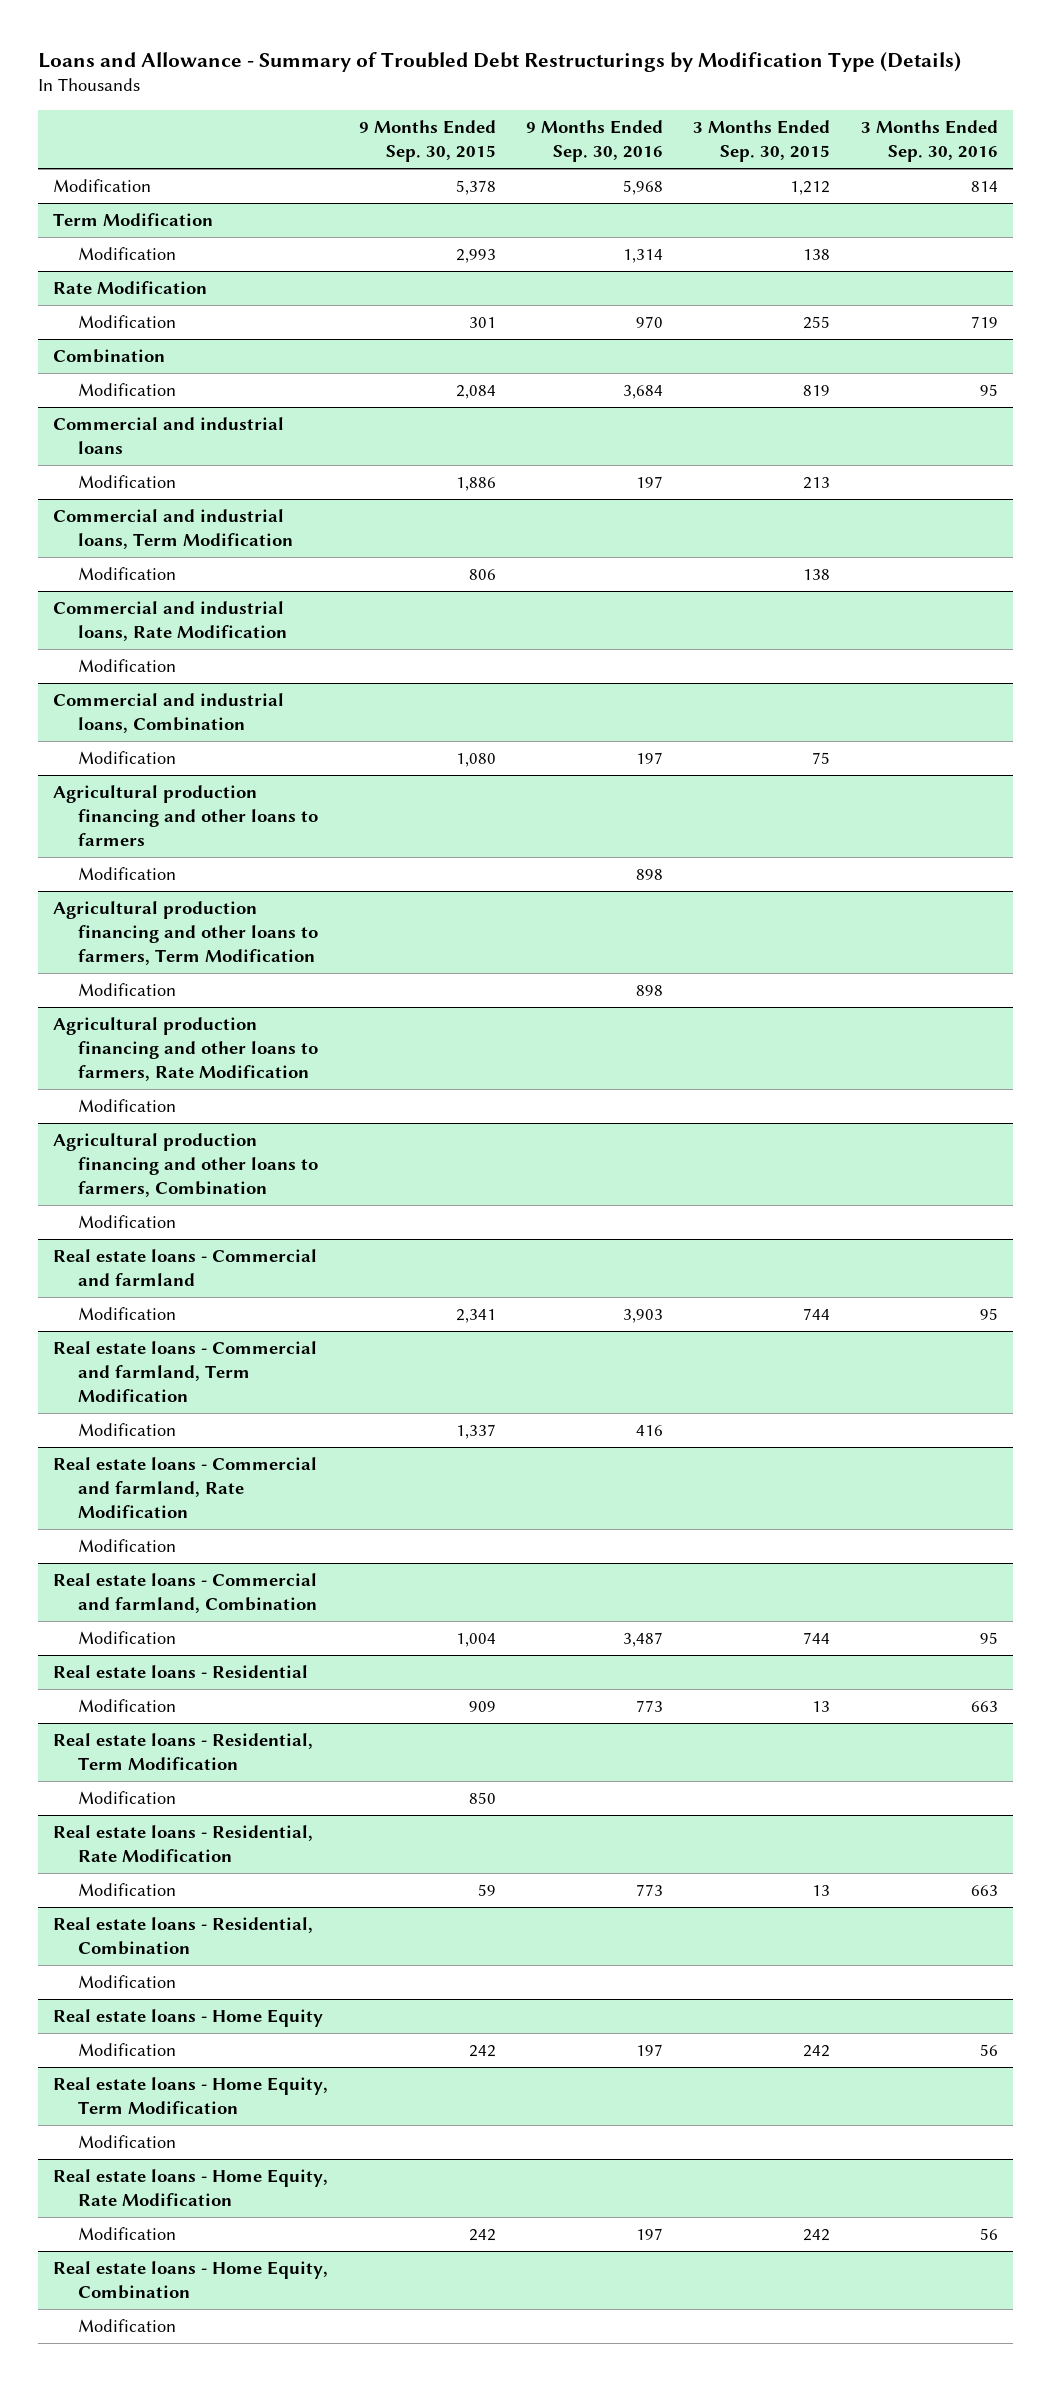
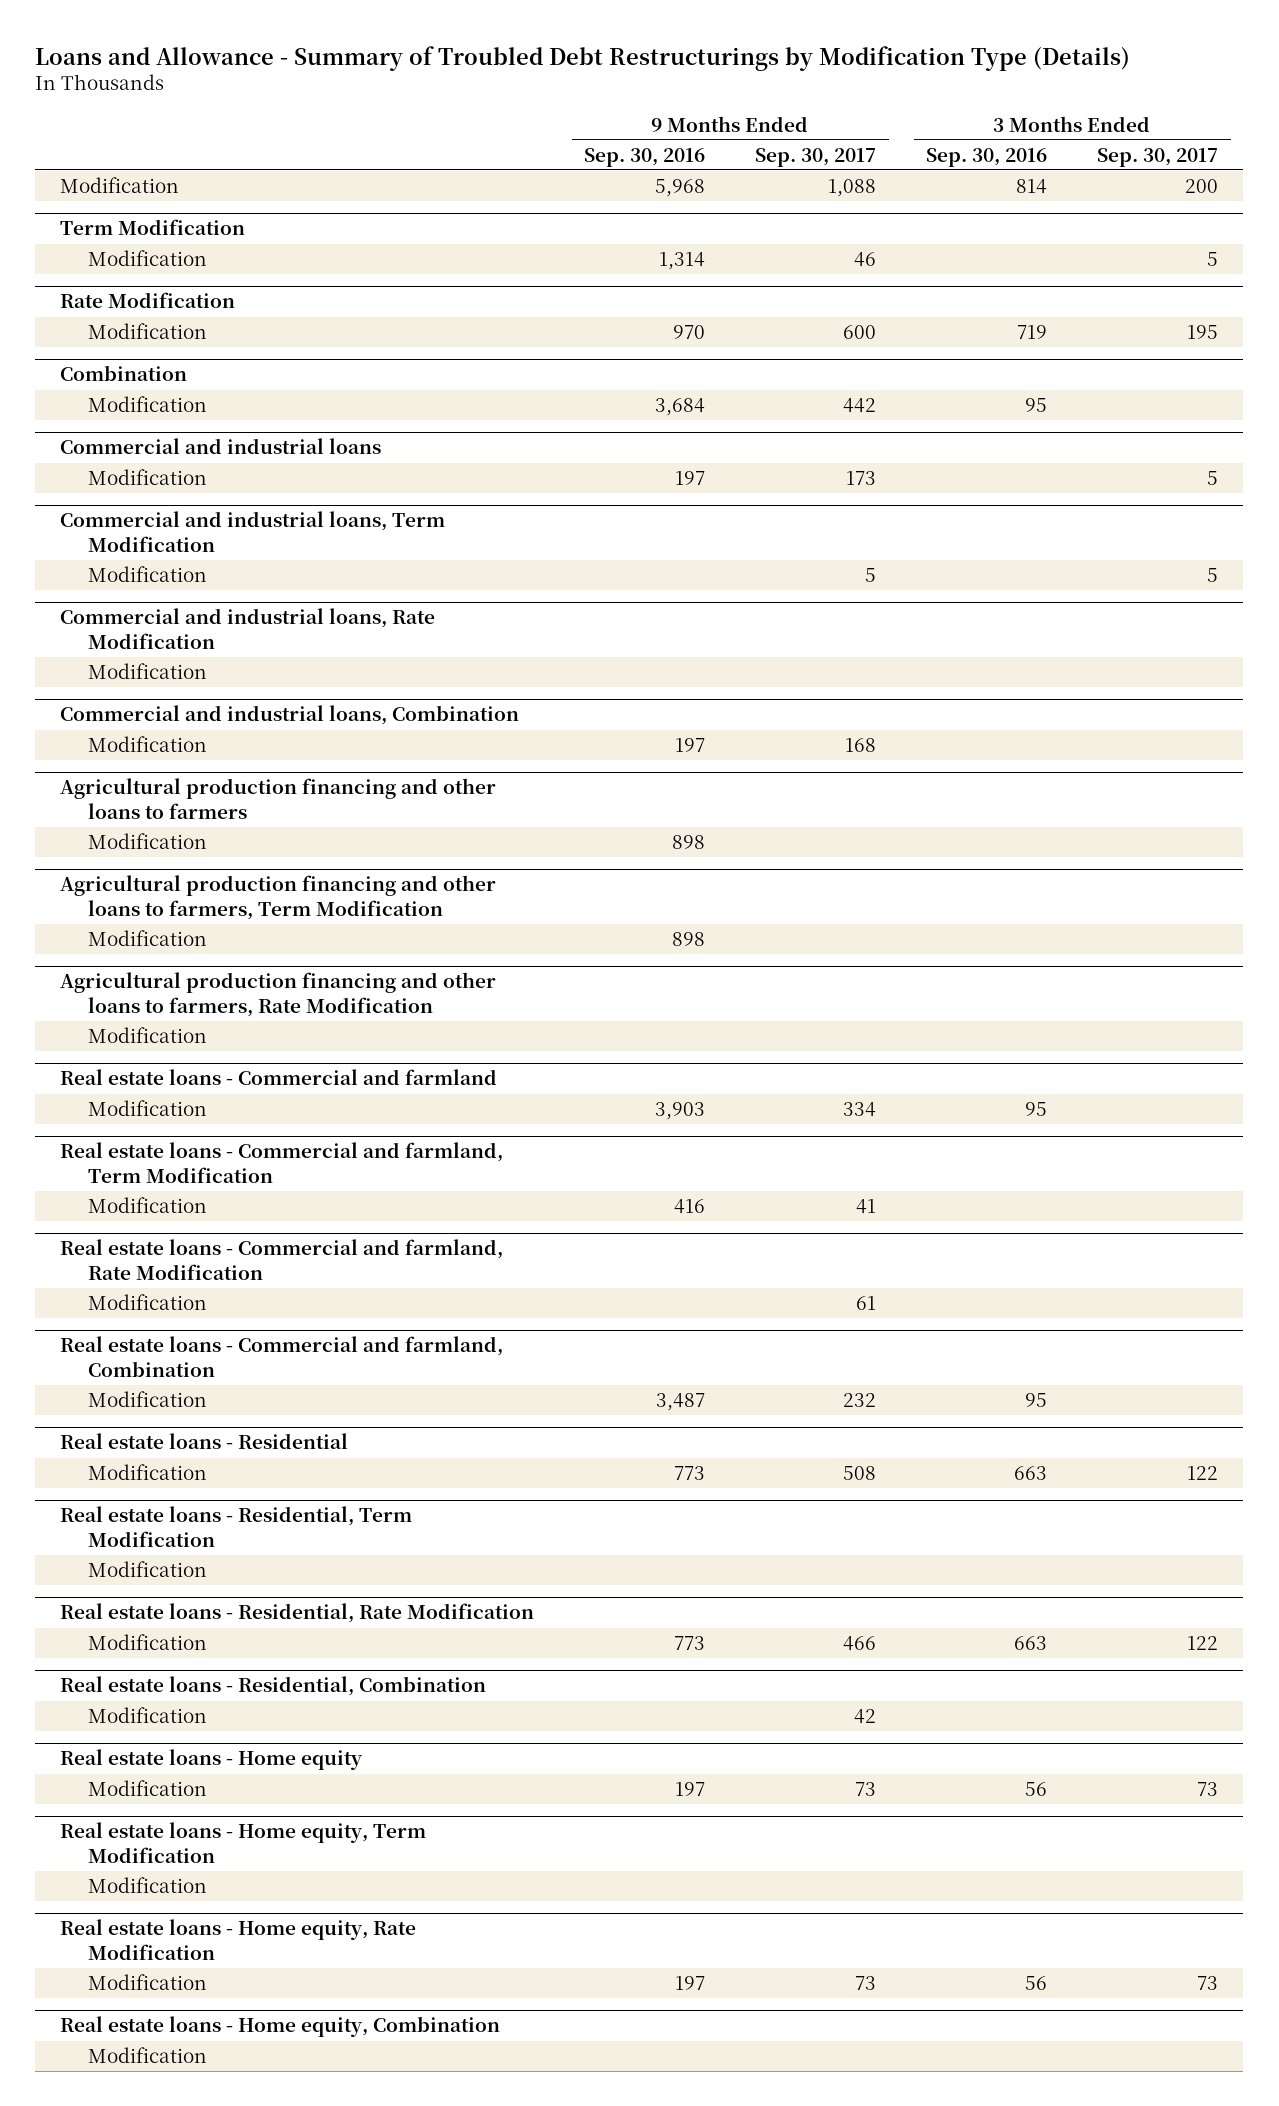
- | 9 Months Ended Sep. 30, 2015 | 9 Months Ended Sep. 30, 2016 | 3 Months Ended Sep. 30, 2015 | 3 Months Ended Sep. 30, 2016
+ | 9 Months Ended Sep. 30, 2016 | 9 Months Ended Sep. 30, 2017 | 3 Months Ended Sep. 30, 2016 | 3 Months Ended Sep. 30, 2017
- Agricultural production financing and other loans to farmers, Combination
- Modification
- Real estate loans - Home Equity
+ Real estate loans - Home equity
- Real estate loans - Home Equity, Term Modification
+ Real estate loans - Home equity, Term Modification
- Real estate loans - Home Equity, Rate Modification
+ Real estate loans - Home equity, Rate Modification
- Real estate loans - Home Equity, Combination
+ Real estate loans - Home equity, Combination

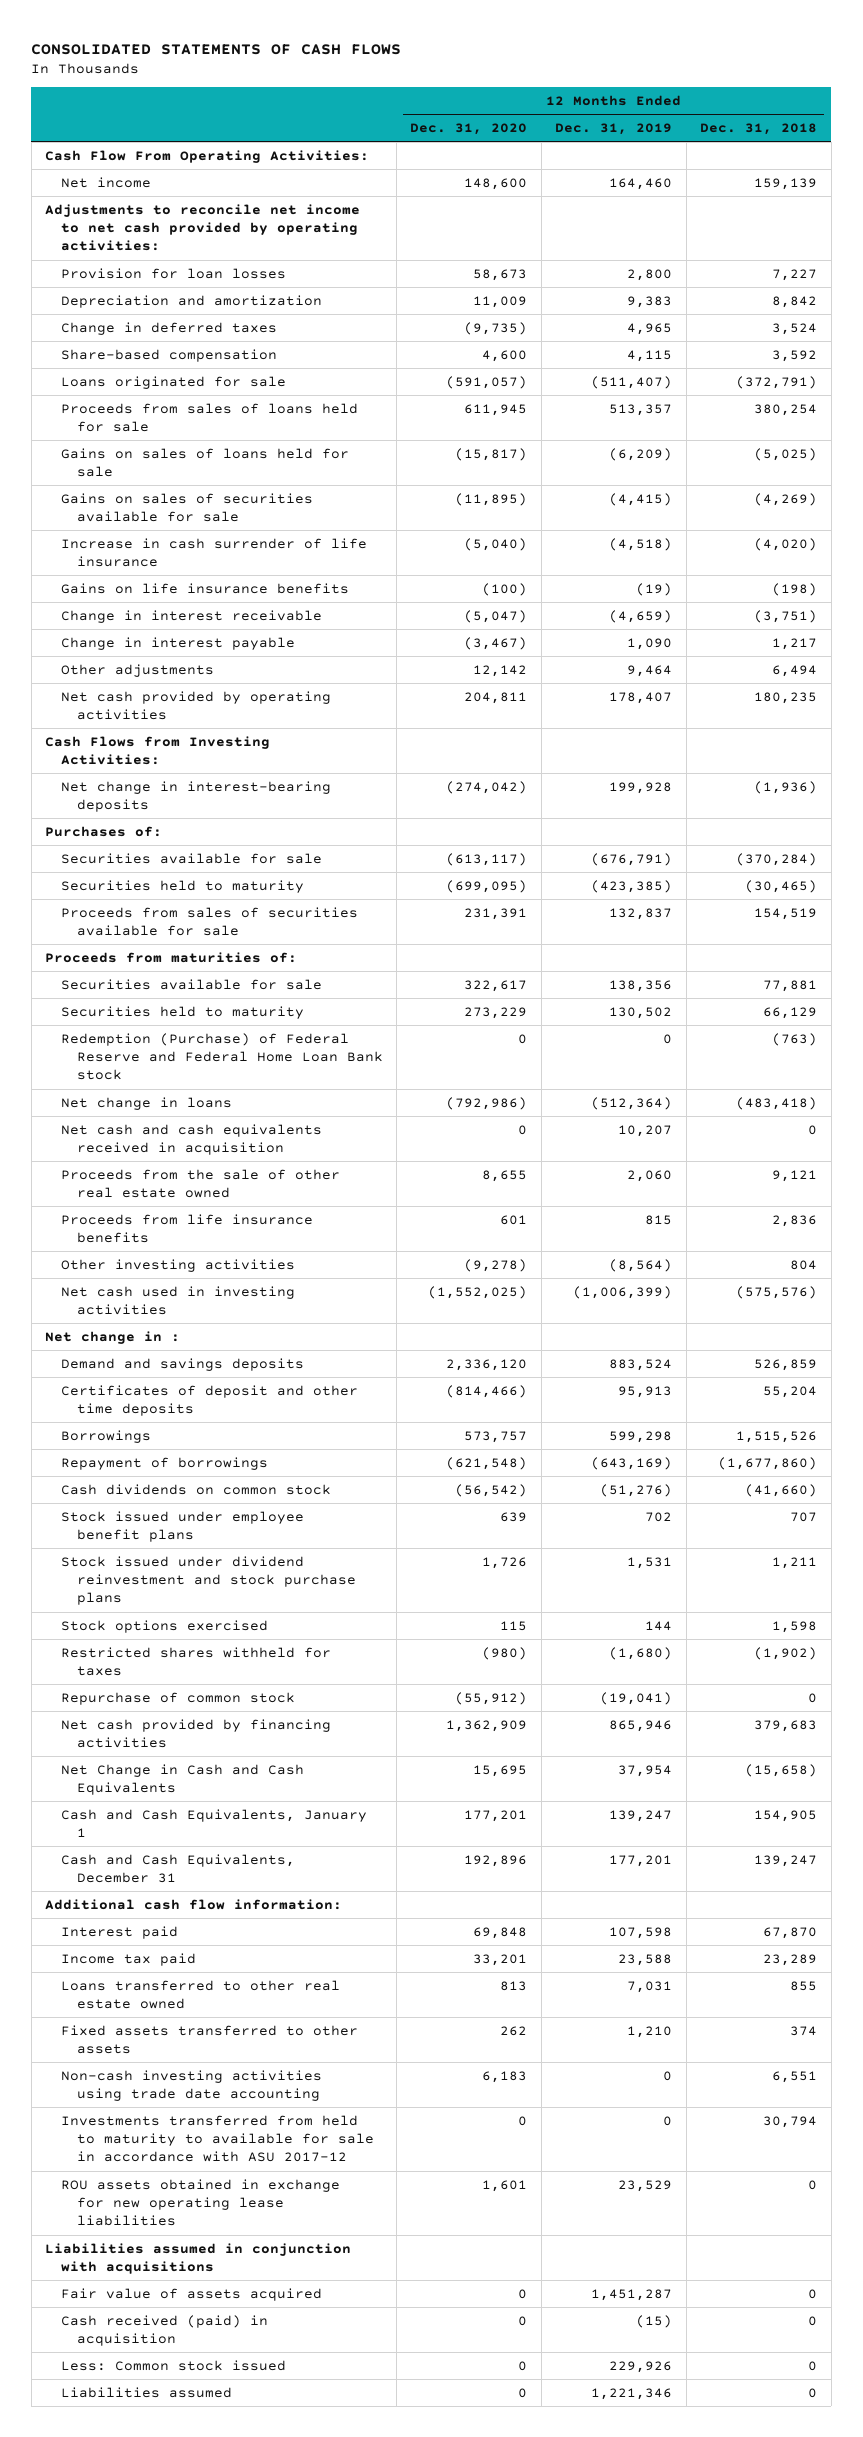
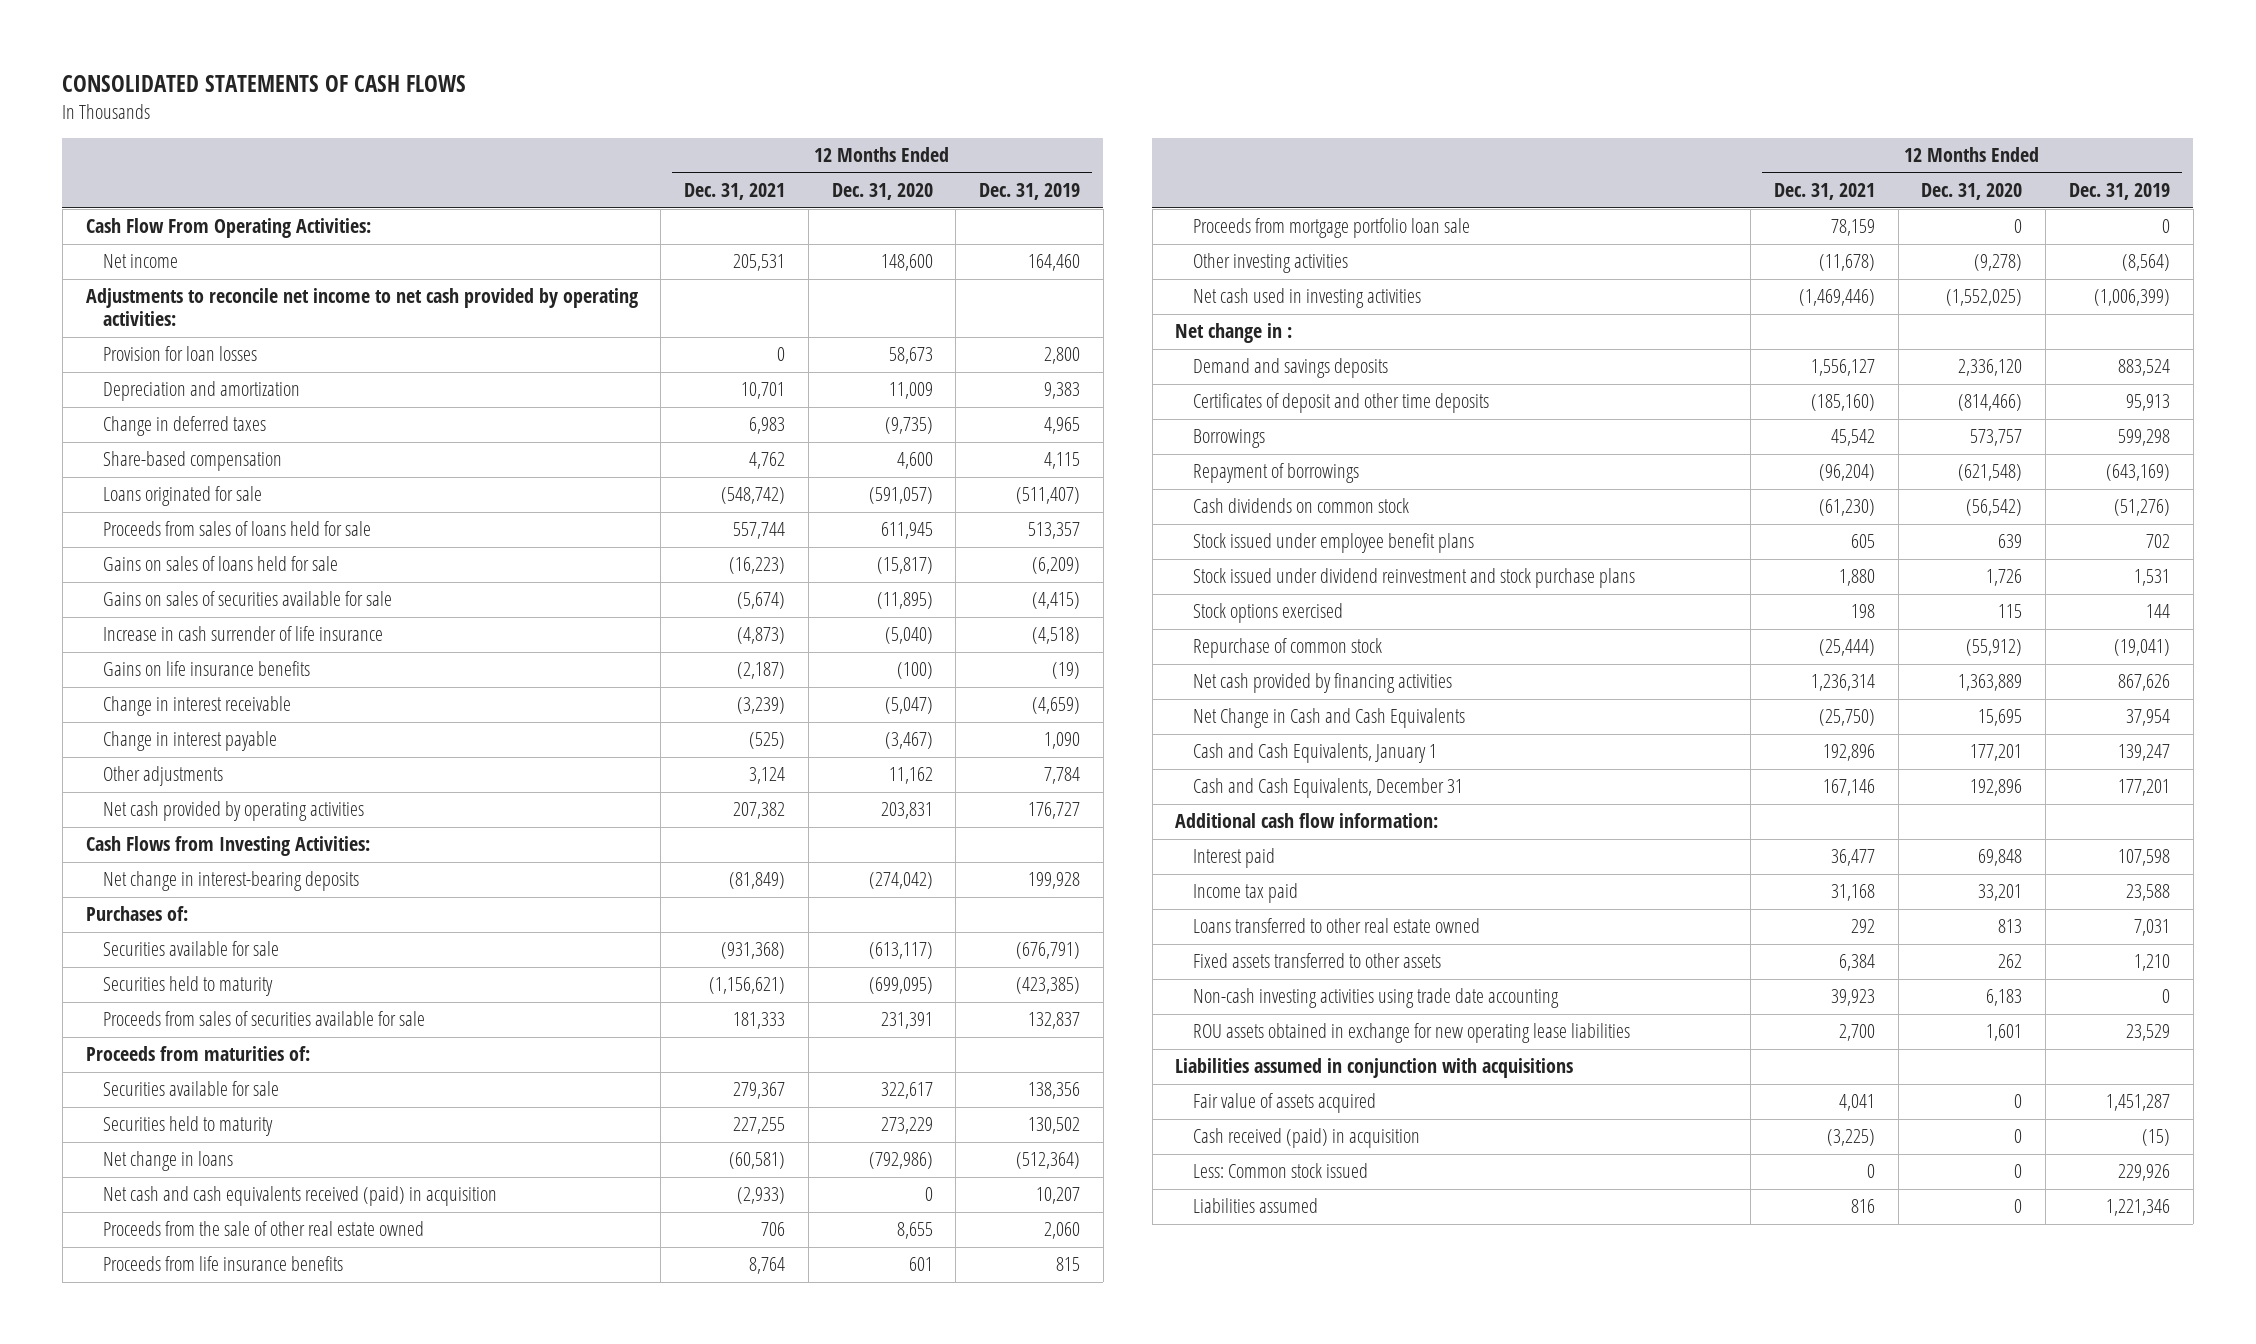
- | 12 Months Ended Dec. 31, 2020 | 12 Months Ended Dec. 31, 2019 | 12 Months Ended Dec. 31, 2018
+ | 12 Months Ended Dec. 31, 2021 | 12 Months Ended Dec. 31, 2020 | 12 Months Ended Dec. 31, 2019
- Other adjustments | 12,142 | 9,464 | 6,494
- Net cash provided by operating activities | 204,811 | 178,407 | 180,235
+ Other adjustments | 3,124 | 11,162 | 7,784
+ Net cash provided by operating activities | 207,382 | 203,831 | 176,727
- Redemption (Purchase) of Federal Reserve and Federal Home Loan Bank stock | 0 | 0 | (763)
- Net cash and cash equivalents received in acquisition | 0 | 10,207 | 0
+ Net cash and cash equivalents received (paid) in acquisition | (2,933) | 0 | 10,207
+ Proceeds from mortgage portfolio loan sale | 78,159 | 0 | 0
- Restricted shares withheld for taxes | (980) | (1,680) | (1,902)
- Net cash provided by financing activities | 1,362,909 | 865,946 | 379,683
+ Net cash provided by financing activities | 1,236,314 | 1,363,889 | 867,626
- Investments transferred from held to maturity to available for sale in accordance with ASU 2017-12 | 0 | 0 | 30,794

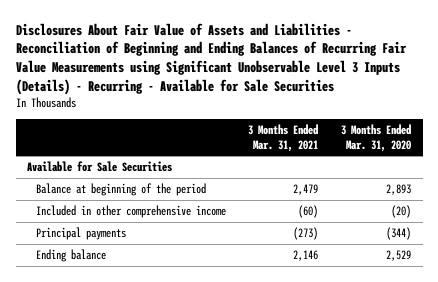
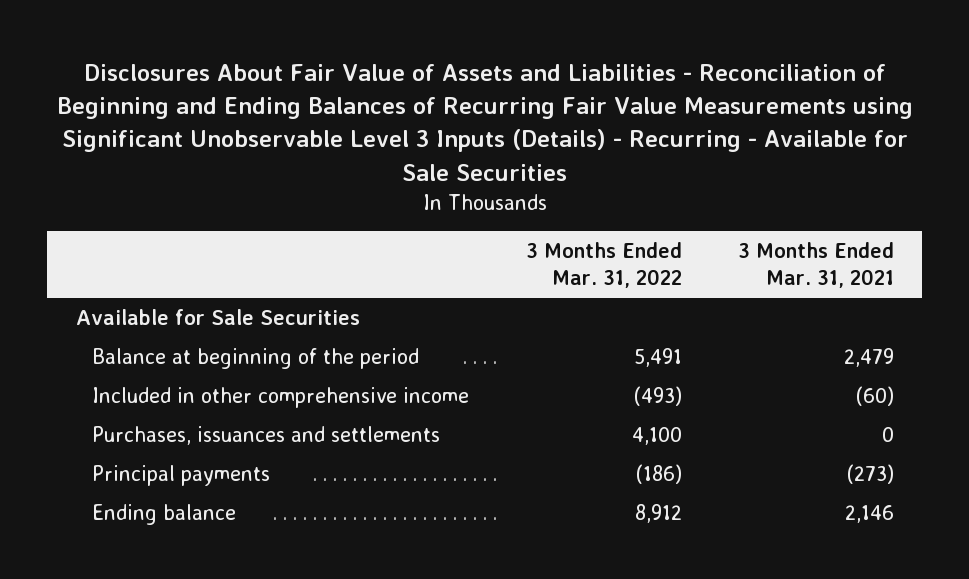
- | 3 Months Ended Mar. 31, 2021 | 3 Months Ended Mar. 31, 2020
+ | 3 Months Ended Mar. 31, 2022 | 3 Months Ended Mar. 31, 2021
+ Purchases, issuances and settlements | 4,100 | 0

